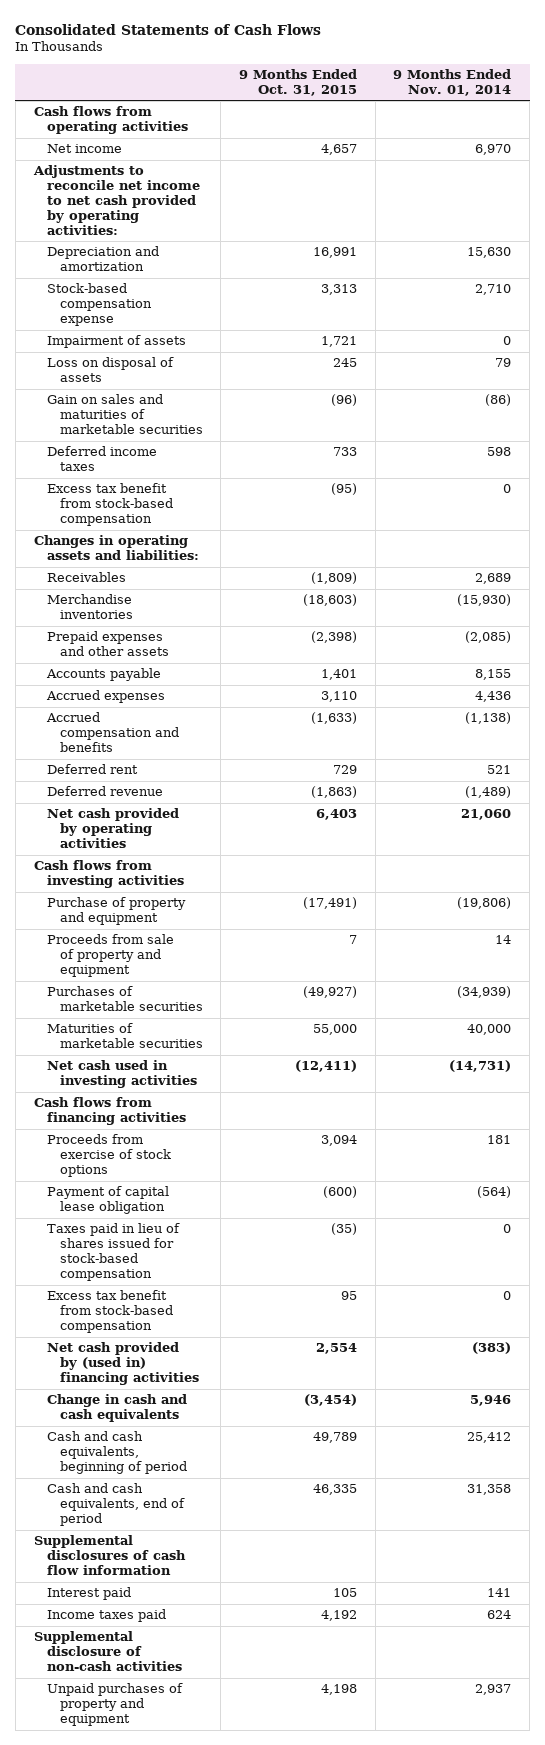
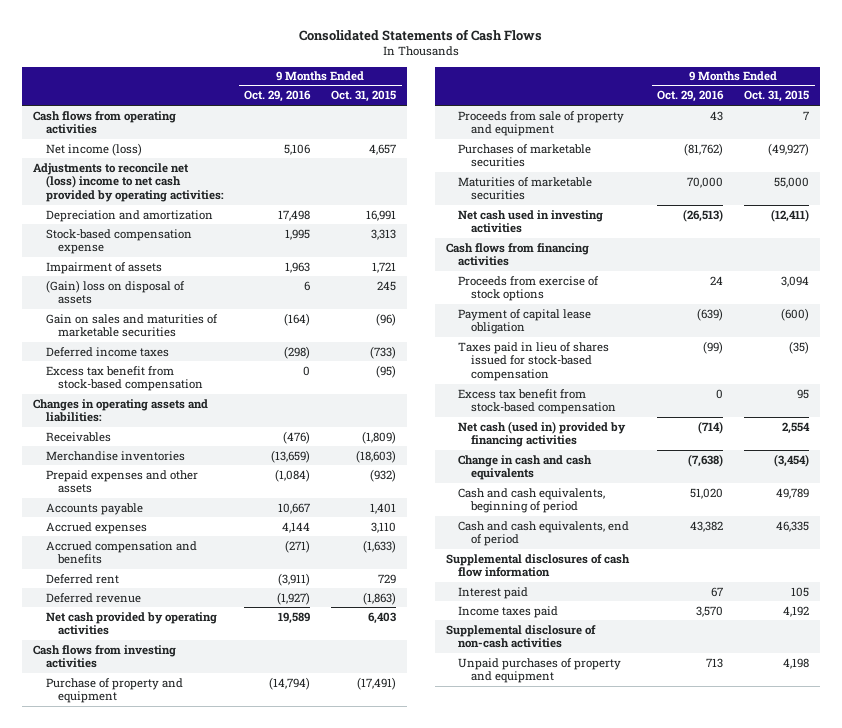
- | 9 Months Ended Oct. 31, 2015 | 9 Months Ended Nov. 01, 2014
+ | 9 Months Ended Oct. 29, 2016 | 9 Months Ended Oct. 31, 2015
- Net income | 4,657 | 6,970
- Adjustments to reconcile net income to net cash provided by operating activities:
+ Net income (loss) | 5,106 | 4,657
+ Adjustments to reconcile net (loss) income to net cash provided by operating activities:
- Loss on disposal of assets | 245 | 79
+ (Gain) loss on disposal of assets | 6 | 245
- Deferred income taxes | 733 | 598
+ Deferred income taxes | (298) | (733)
- Prepaid expenses and other assets | (2,398) | (2,085)
+ Prepaid expenses and other assets | (1,084) | (932)
- Net cash provided by (used in) financing activities | 2,554 | (383)
+ Net cash (used in) provided by financing activities | (714) | 2,554

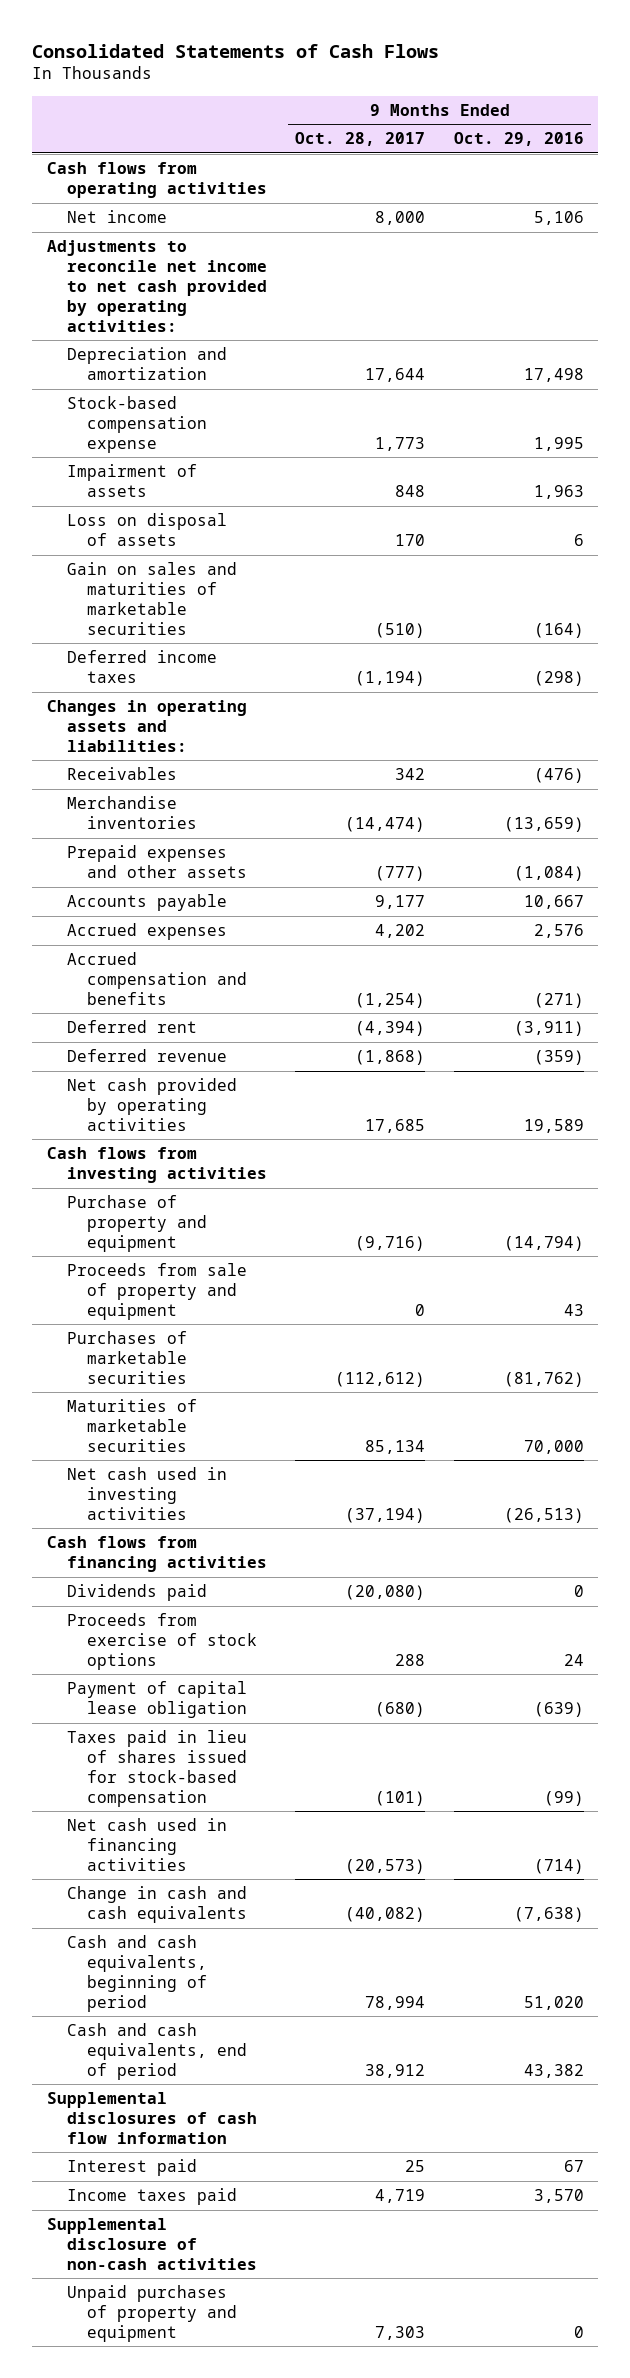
- | 9 Months Ended Oct. 29, 2016 | 9 Months Ended Oct. 31, 2015
+ | 9 Months Ended Oct. 28, 2017 | 9 Months Ended Oct. 29, 2016
- Net income (loss) | 5,106 | 4,657
- Adjustments to reconcile net (loss) income to net cash provided by operating activities:
+ Net income | 8,000 | 5,106
+ Adjustments to reconcile net income to net cash provided by operating activities:
- (Gain) loss on disposal of assets | 6 | 245
+ Loss on disposal of assets | 170 | 6
- Excess tax benefit from stock-based compensation | 0 | (95)
- Accrued expenses | 4,144 | 3,110
+ Accrued expenses | 4,202 | 2,576
- Deferred revenue | (1,927) | (1,863)
+ Deferred revenue | (1,868) | (359)
+ Dividends paid | (20,080) | 0
- Excess tax benefit from stock-based compensation | 0 | 95
- Net cash (used in) provided by financing activities | (714) | 2,554
+ Net cash used in financing activities | (20,573) | (714)
- Unpaid purchases of property and equipment | 713 | 4,198
+ Unpaid purchases of property and equipment | 7,303 | 0

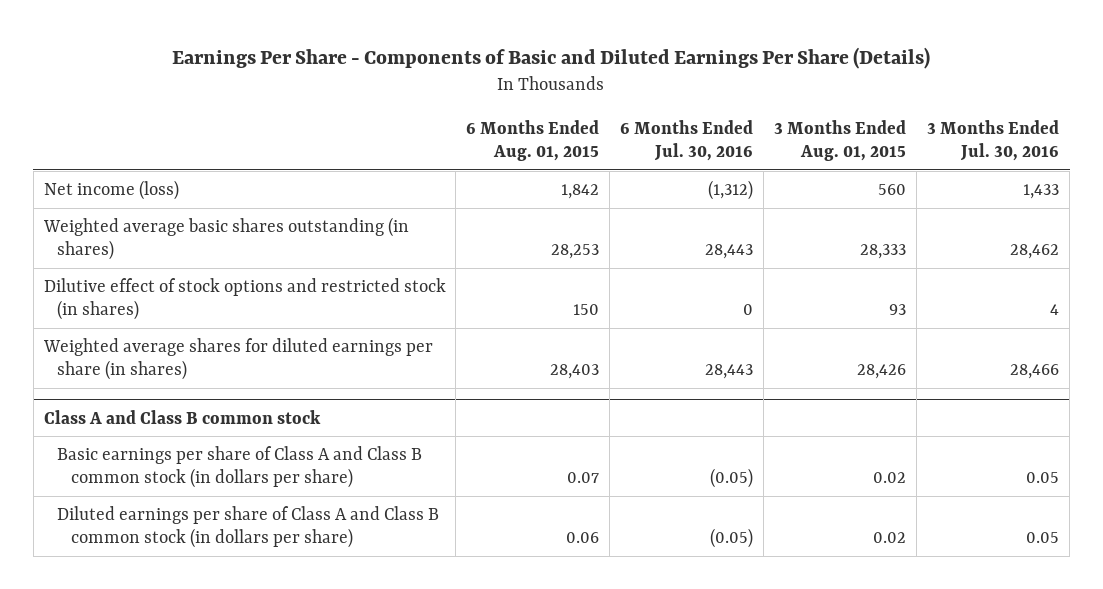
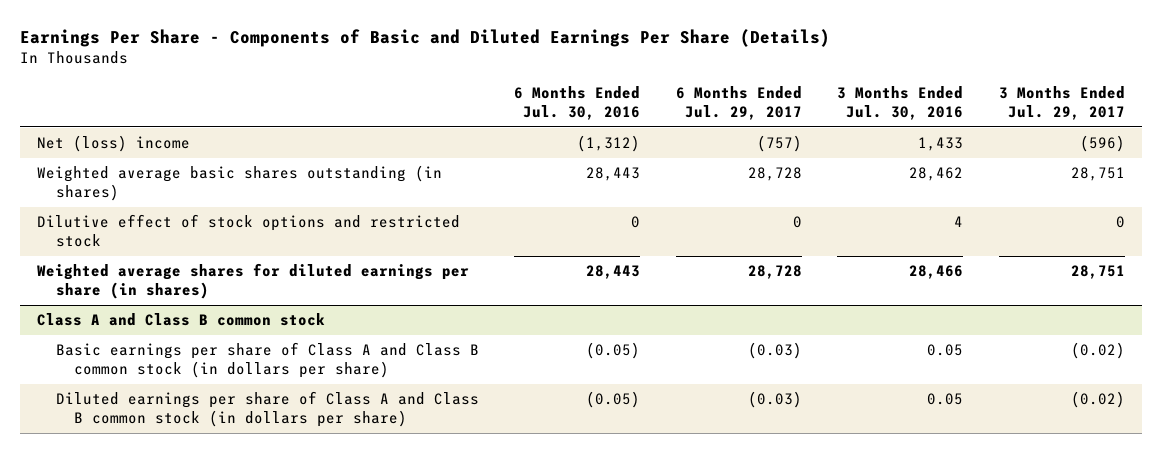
- | 6 Months Ended Aug. 01, 2015 | 6 Months Ended Jul. 30, 2016 | 3 Months Ended Aug. 01, 2015 | 3 Months Ended Jul. 30, 2016
+ | 6 Months Ended Jul. 30, 2016 | 6 Months Ended Jul. 29, 2017 | 3 Months Ended Jul. 30, 2016 | 3 Months Ended Jul. 29, 2017
- Net income (loss) | 1,842 | (1,312) | 560 | 1,433
+ Net (loss) income | (1,312) | (757) | 1,433 | (596)
- Dilutive effect of stock options and restricted stock (in shares) | 150 | 0 | 93 | 4
+ Dilutive effect of stock options and restricted stock | 0 | 0 | 4 | 0

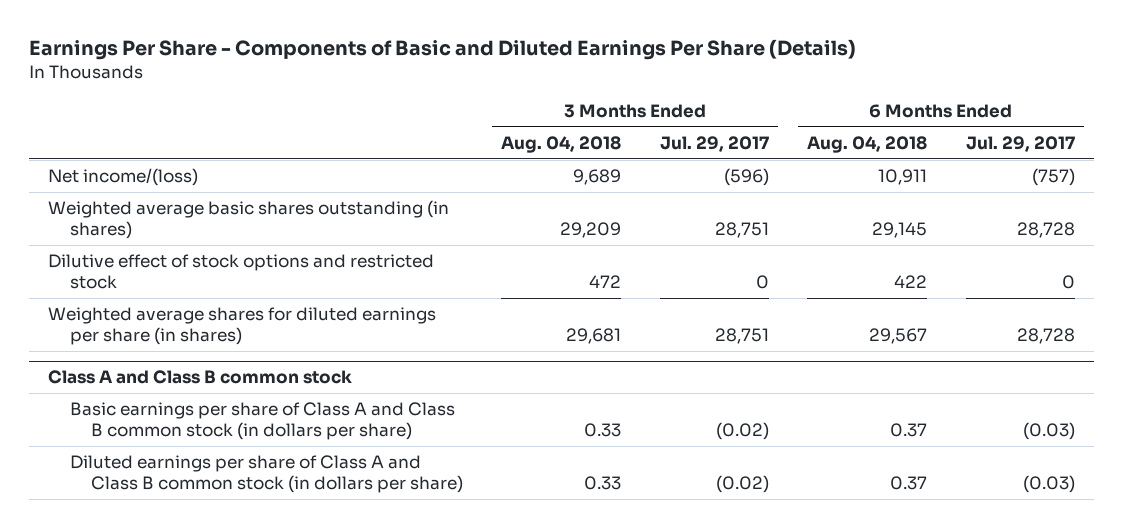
- | 6 Months Ended Jul. 30, 2016 | 6 Months Ended Jul. 29, 2017 | 3 Months Ended Jul. 30, 2016 | 3 Months Ended Jul. 29, 2017
+ | 3 Months Ended Aug. 04, 2018 | 3 Months Ended Jul. 29, 2017 | 6 Months Ended Aug. 04, 2018 | 6 Months Ended Jul. 29, 2017
- Net (loss) income | (1,312) | (757) | 1,433 | (596)
+ Net income/(loss) | 9,689 | (596) | 10,911 | (757)

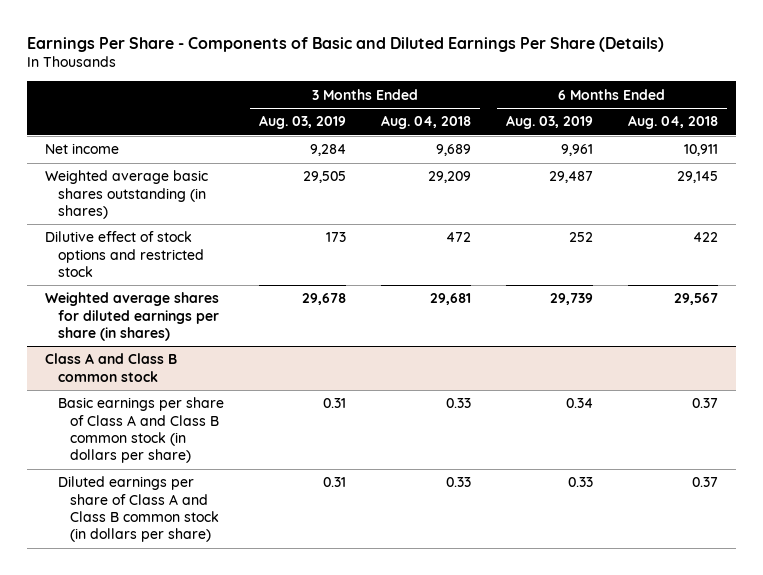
- | 3 Months Ended Aug. 04, 2018 | 3 Months Ended Jul. 29, 2017 | 6 Months Ended Aug. 04, 2018 | 6 Months Ended Jul. 29, 2017
+ | 3 Months Ended Aug. 03, 2019 | 3 Months Ended Aug. 04, 2018 | 6 Months Ended Aug. 03, 2019 | 6 Months Ended Aug. 04, 2018
- Net income/(loss) | 9,689 | (596) | 10,911 | (757)
+ Net income | 9,284 | 9,689 | 9,961 | 10,911

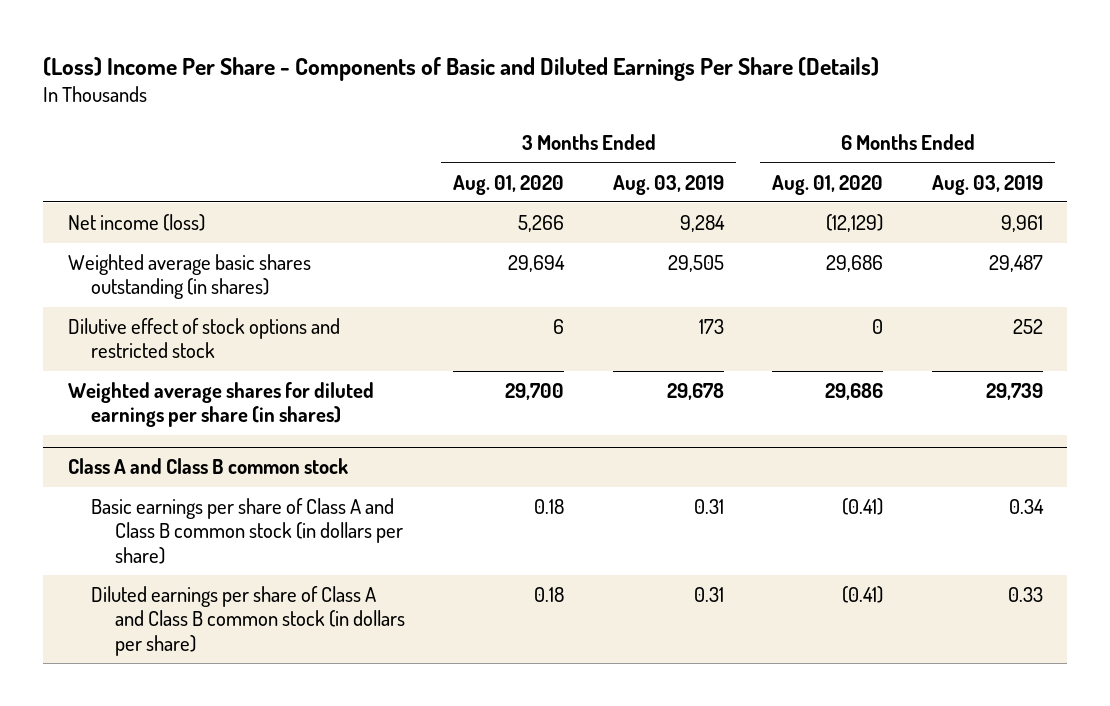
- Earnings Per Share - Components of Basic and Diluted Earnings Per Share (Details)
+ (Loss) Income Per Share - Components of Basic and Diluted Earnings Per Share (Details)
- | 3 Months Ended Aug. 03, 2019 | 3 Months Ended Aug. 04, 2018 | 6 Months Ended Aug. 03, 2019 | 6 Months Ended Aug. 04, 2018
+ | 3 Months Ended Aug. 01, 2020 | 3 Months Ended Aug. 03, 2019 | 6 Months Ended Aug. 01, 2020 | 6 Months Ended Aug. 03, 2019
- Net income | 9,284 | 9,689 | 9,961 | 10,911
+ Net income (loss) | 5,266 | 9,284 | (12,129) | 9,961

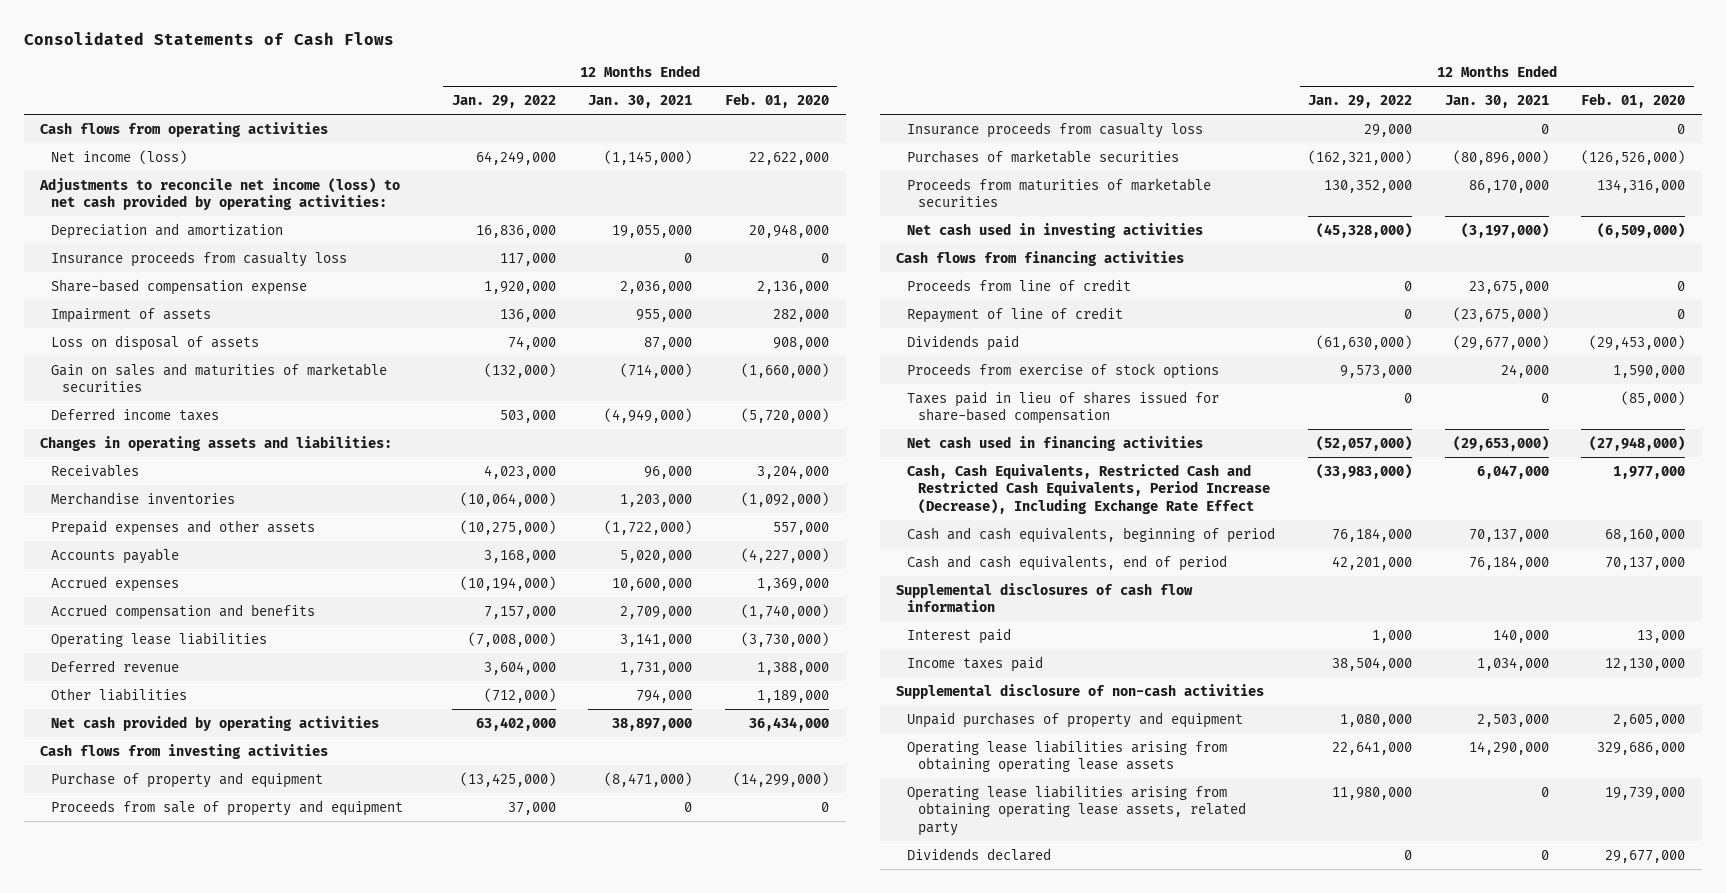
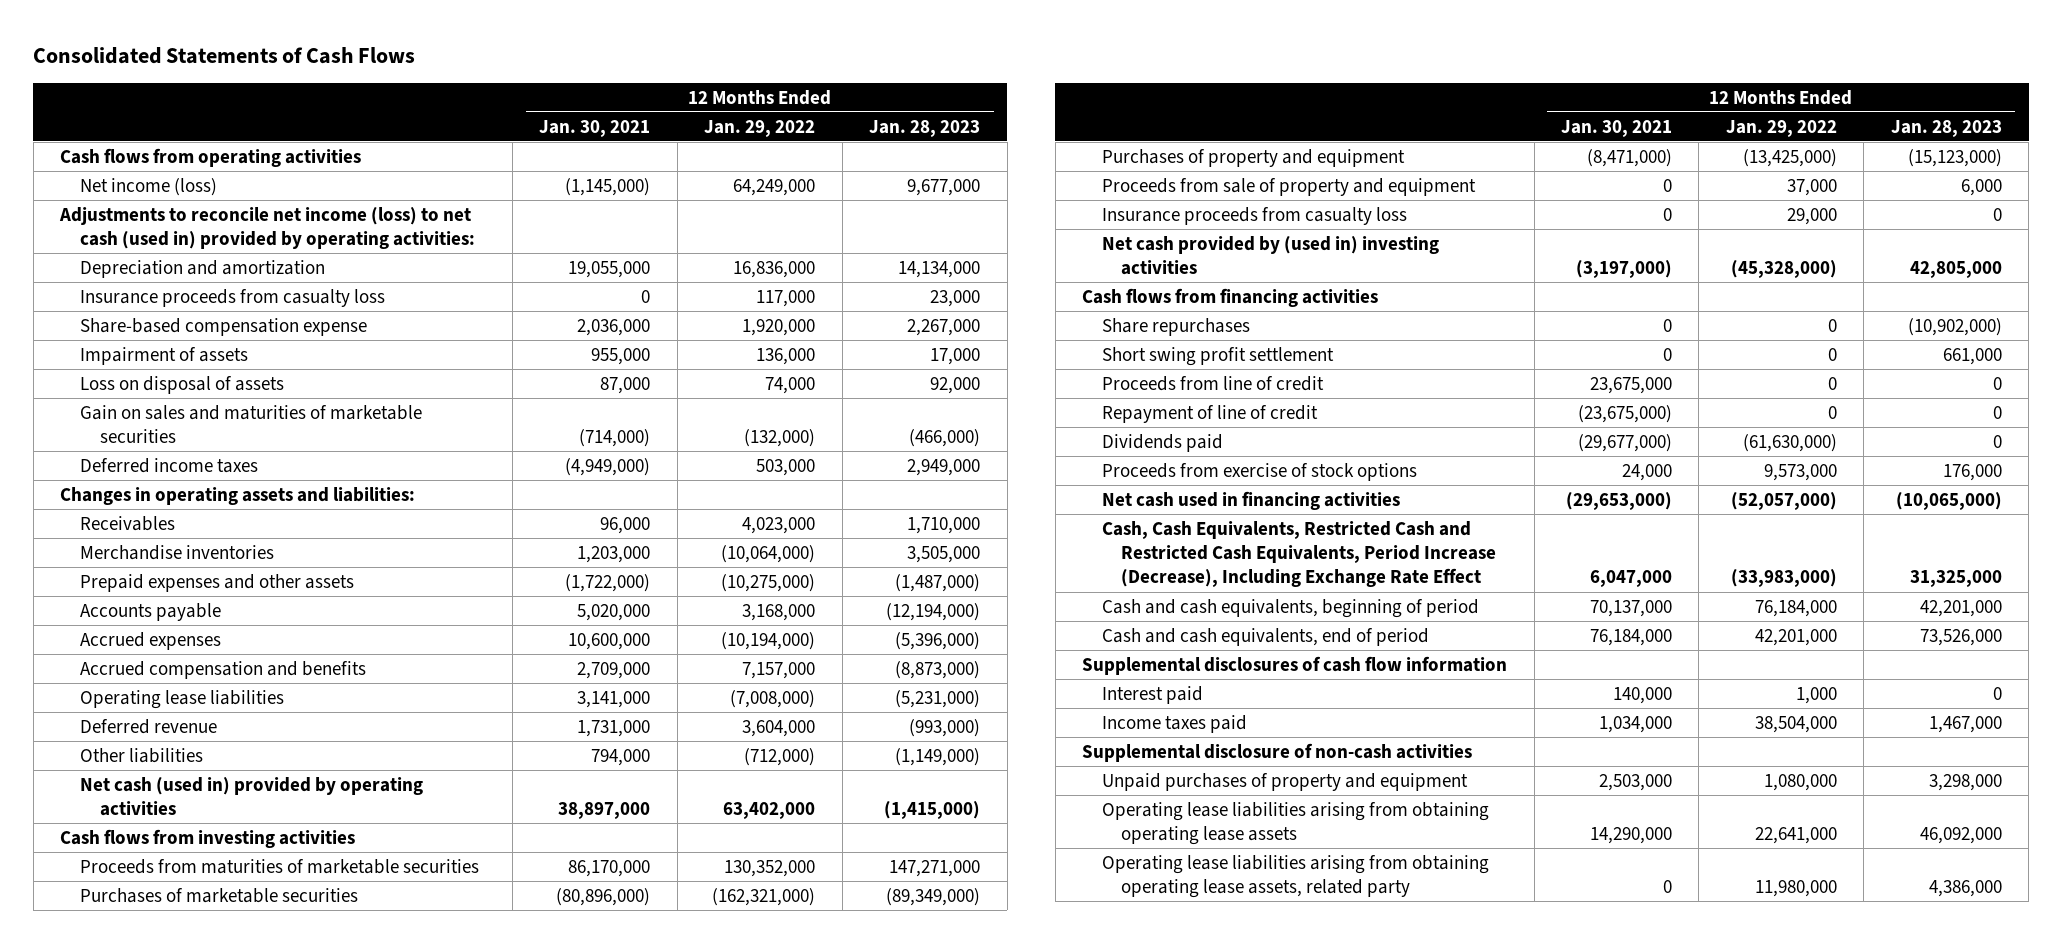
- | 12 Months Ended Jan. 29, 2022 | 12 Months Ended Jan. 30, 2021 | 12 Months Ended Feb. 01, 2020
+ | 12 Months Ended Jan. 30, 2021 | 12 Months Ended Jan. 29, 2022 | 12 Months Ended Jan. 28, 2023
- Adjustments to reconcile net income (loss) to net cash provided by operating activities:
+ Adjustments to reconcile net income (loss) to net cash (used in) provided by operating activities:
- Net cash provided by operating activities | 63,402,000 | 38,897,000 | 36,434,000
+ Net cash (used in) provided by operating activities | 38,897,000 | 63,402,000 | (1,415,000)
- Purchase of property and equipment | (13,425,000) | (8,471,000) | (14,299,000)
moved up: Proceeds from maturities of marketable securities | 86,170,000 | 130,352,000 | 147,271,000
moved up: Purchases of marketable securities | (80,896,000) | (162,321,000) | (89,349,000)
+ Purchases of property and equipment | (8,471,000) | (13,425,000) | (15,123,000)
- Net cash used in investing activities | (45,328,000) | (3,197,000) | (6,509,000)
+ Net cash provided by (used in) investing activities | (3,197,000) | (45,328,000) | 42,805,000
+ Share repurchases | 0 | 0 | (10,902,000)
+ Short swing profit settlement | 0 | 0 | 661,000
- Taxes paid in lieu of shares issued for share-based compensation | 0 | 0 | (85,000)
- Dividends declared | 0 | 0 | 29,677,000

